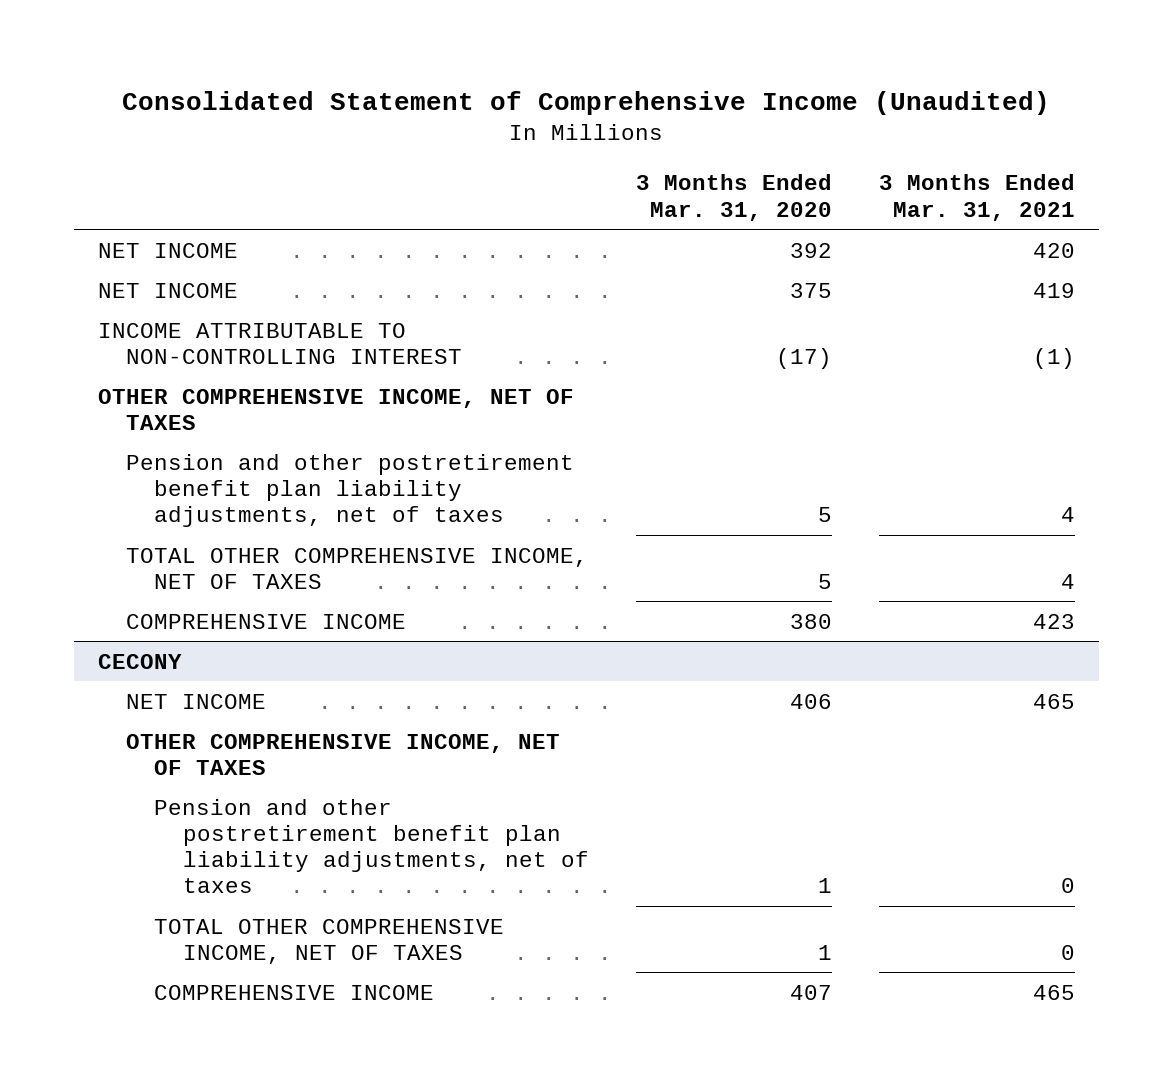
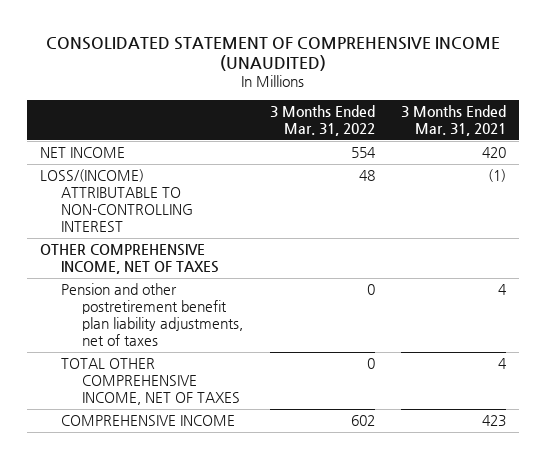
- Consolidated Statement of Comprehensive Income (Unaudited)
+ CONSOLIDATED STATEMENT OF COMPREHENSIVE INCOME (UNAUDITED)
- | 3 Months Ended Mar. 31, 2020 | 3 Months Ended Mar. 31, 2021
+ | 3 Months Ended Mar. 31, 2022 | 3 Months Ended Mar. 31, 2021
- NET INCOME | 375 | 419
- INCOME ATTRIBUTABLE TO NON-CONTROLLING INTEREST | (17) | (1)
+ LOSS/(INCOME) ATTRIBUTABLE TO NON-CONTROLLING INTEREST | 48 | (1)
- CECONY
- NET INCOME | 406 | 465
- OTHER COMPREHENSIVE INCOME, NET OF TAXES
- Pension and other postretirement benefit plan liability adjustments, net of taxes | 1 | 0
- TOTAL OTHER COMPREHENSIVE INCOME, NET OF TAXES | 1 | 0
- COMPREHENSIVE INCOME | 407 | 465

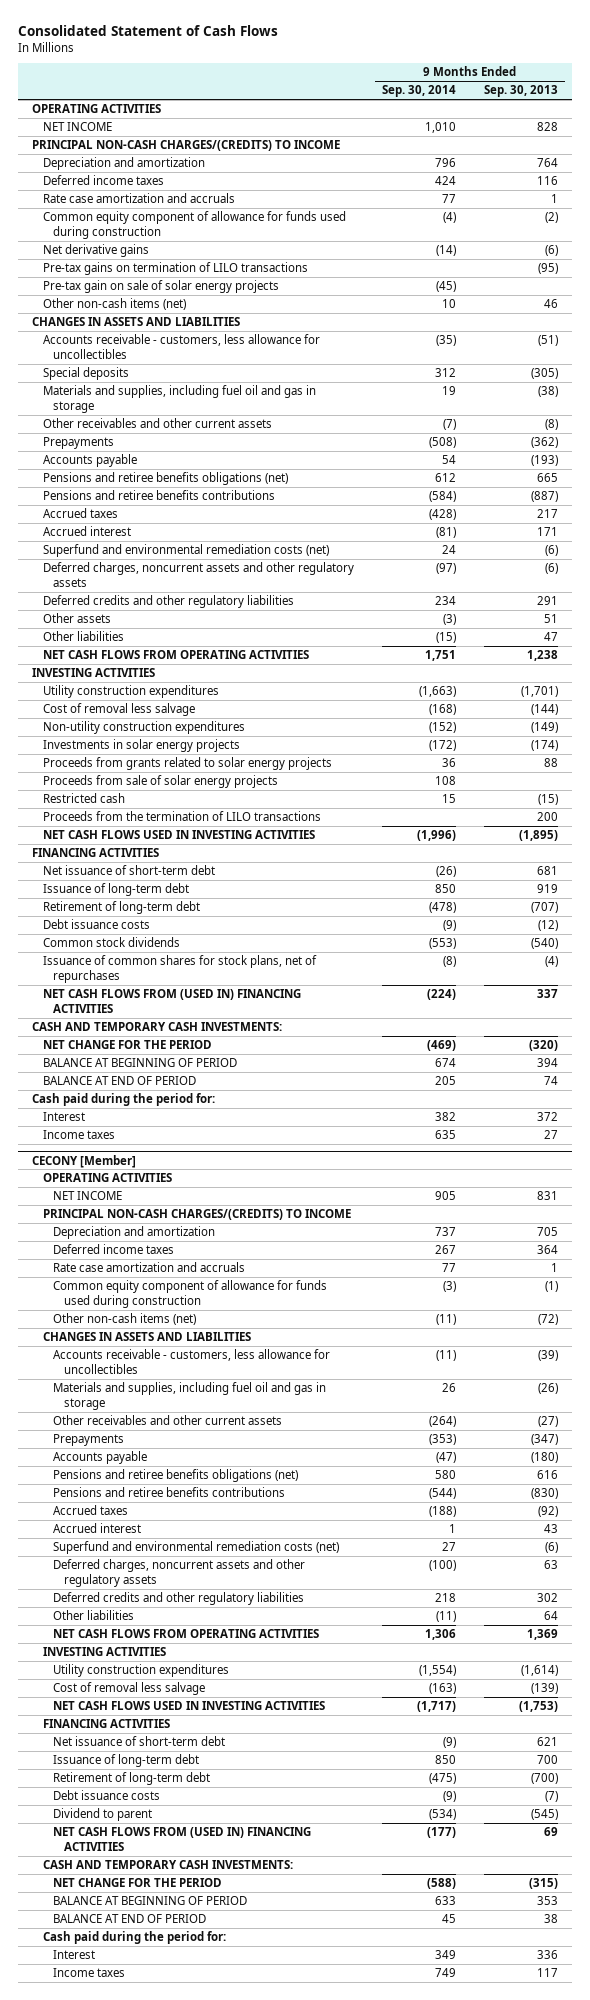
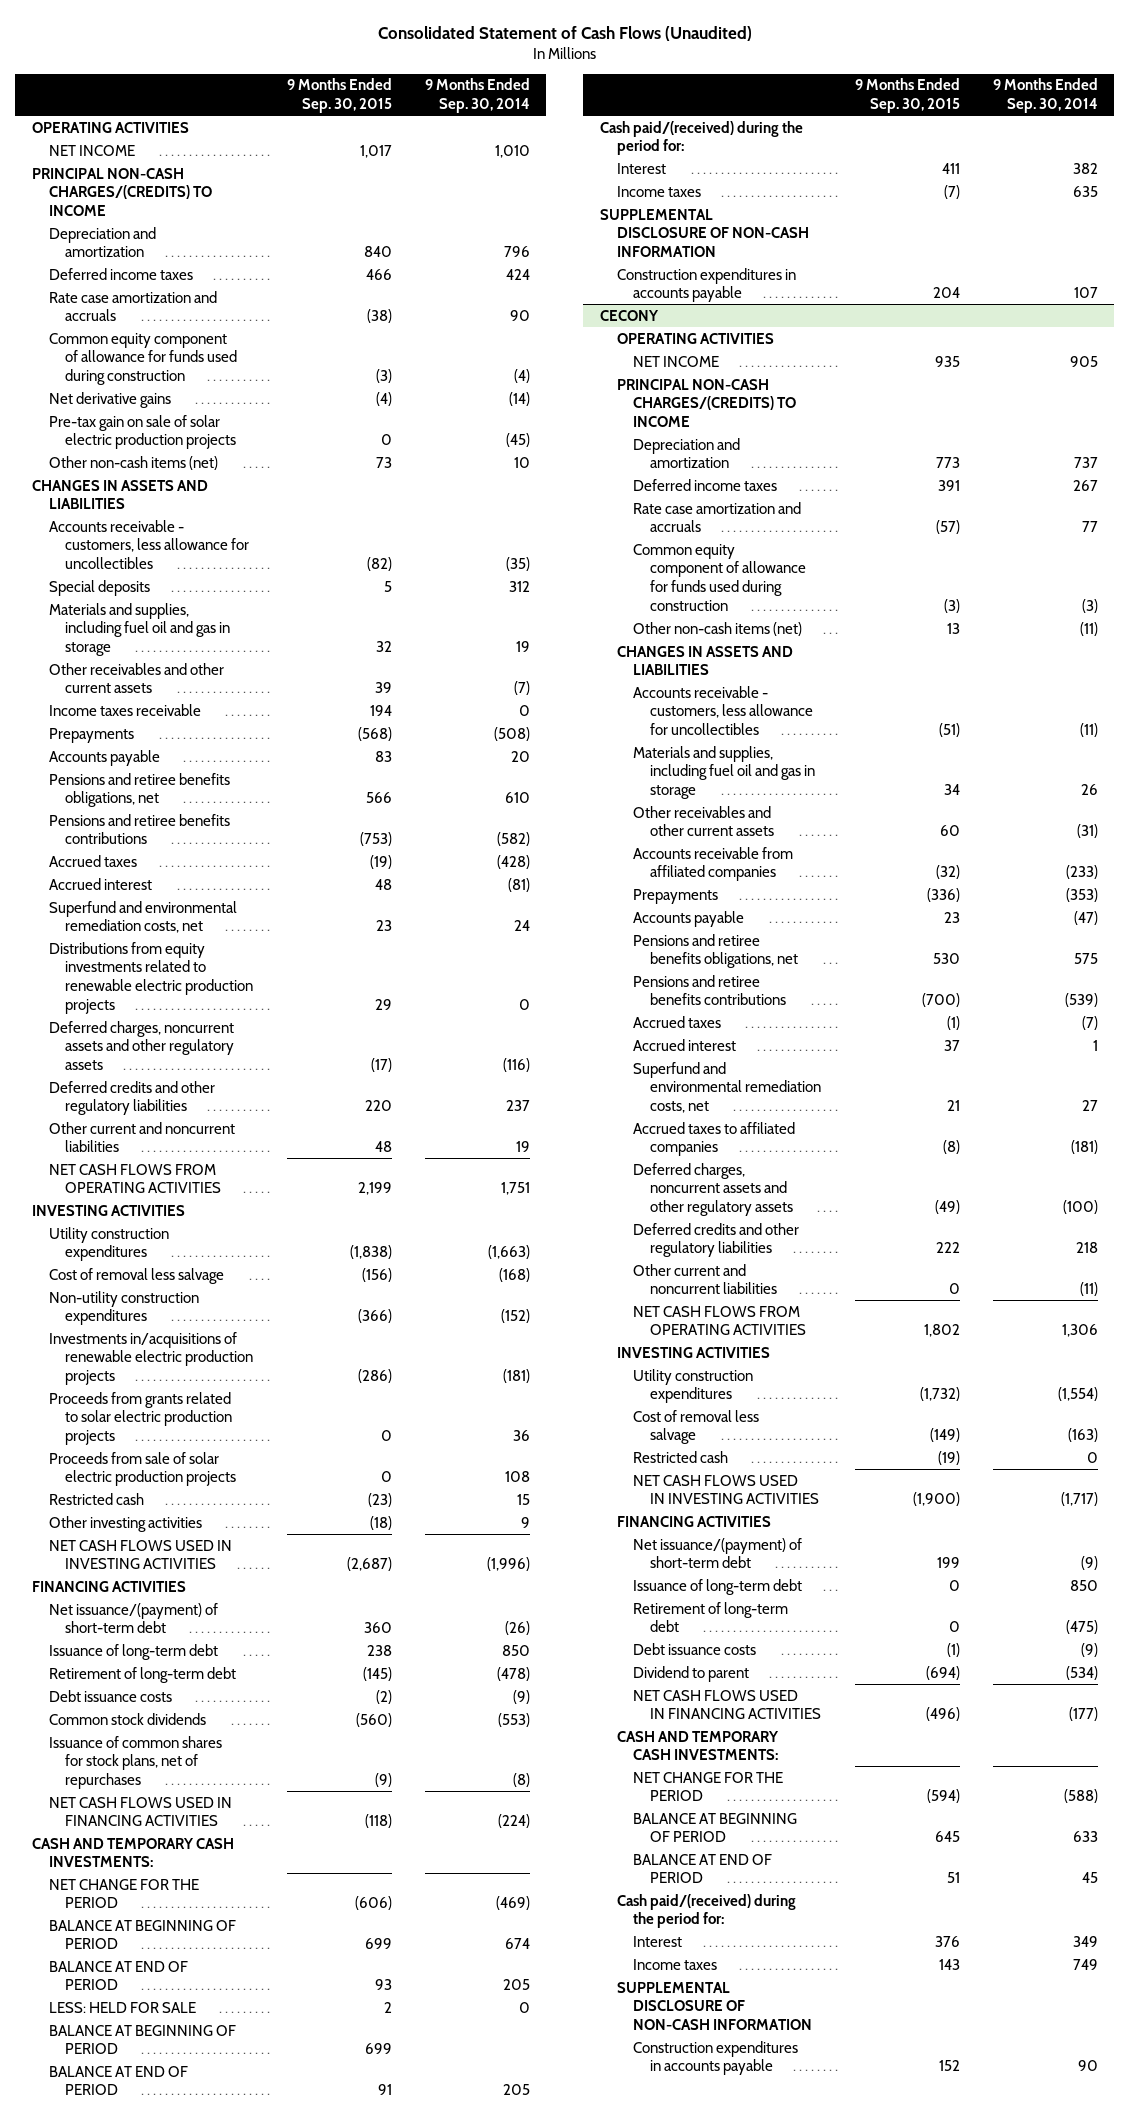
- Consolidated Statement of Cash Flows
+ Consolidated Statement of Cash Flows (Unaudited)
- | 9 Months Ended Sep. 30, 2014 | 9 Months Ended Sep. 30, 2013
+ | 9 Months Ended Sep. 30, 2015 | 9 Months Ended Sep. 30, 2014
- Rate case amortization and accruals | 77 | 1
+ Rate case amortization and accruals | (38) | 90
- Pre-tax gains on termination of LILO transactions | | (95)
- Pre-tax gain on sale of solar energy projects | (45) |
+ Pre-tax gain on sale of solar electric production projects | 0 | (45)
+ Income taxes receivable | 194 | 0
- Accounts payable | 54 | (193)
- Pensions and retiree benefits obligations (net) | 612 | 665
- Pensions and retiree benefits contributions | (584) | (887)
+ Accounts payable | 83 | 20
+ Pensions and retiree benefits obligations, net | 566 | 610
+ Pensions and retiree benefits contributions | (753) | (582)
- Superfund and environmental remediation costs (net) | 24 | (6)
- Deferred charges, noncurrent assets and other regulatory assets | (97) | (6)
- Deferred credits and other regulatory liabilities | 234 | 291
- Other assets | (3) | 51
- Other liabilities | (15) | 47
+ Superfund and environmental remediation costs, net | 23 | 24
+ Distributions from equity investments related to renewable electric production projects | 29 | 0
+ Deferred charges, noncurrent assets and other regulatory assets | (17) | (116)
+ Deferred credits and other regulatory liabilities | 220 | 237
+ Other current and noncurrent liabilities | 48 | 19
- Investments in solar energy projects | (172) | (174)
- Proceeds from grants related to solar energy projects | 36 | 88
- Proceeds from sale of solar energy projects | 108 |
+ Investments in/acquisitions of renewable electric production projects | (286) | (181)
+ Proceeds from grants related to solar electric production projects | 0 | 36
+ Proceeds from sale of solar electric production projects | 0 | 108
- Proceeds from the termination of LILO transactions | | 200
+ Other investing activities | (18) | 9
- Net issuance of short-term debt | (26) | 681
+ Net issuance/(payment) of short-term debt | 360 | (26)
- NET CASH FLOWS FROM (USED IN) FINANCING ACTIVITIES | (224) | 337
+ NET CASH FLOWS USED IN FINANCING ACTIVITIES | (118) | (224)
- Cash paid during the period for:
+ LESS: HELD FOR SALE | 2 | 0
+ BALANCE AT BEGINNING OF PERIOD | 699 |
+ BALANCE AT END OF PERIOD | 91 | 205
+ Cash paid/(received) during the period for:
- CECONY [Member]
+ SUPPLEMENTAL DISCLOSURE OF NON-CASH INFORMATION
+ Construction expenditures in accounts payable | 204 | 107
+ CECONY
- Other receivables and other current assets | (264) | (27)
+ Other receivables and other current assets | 60 | (31)
+ Accounts receivable from affiliated companies | (32) | (233)
- Pensions and retiree benefits obligations (net) | 580 | 616
- Pensions and retiree benefits contributions | (544) | (830)
- Accrued taxes | (188) | (92)
+ Pensions and retiree benefits obligations, net | 530 | 575
+ Pensions and retiree benefits contributions | (700) | (539)
+ Accrued taxes | (1) | (7)
- Superfund and environmental remediation costs (net) | 27 | (6)
+ Superfund and environmental remediation costs, net | 21 | 27
+ Accrued taxes to affiliated companies | (8) | (181)
- Other liabilities | (11) | 64
+ Other current and noncurrent liabilities | 0 | (11)
+ Restricted cash | (19) | 0
- Net issuance of short-term debt | (9) | 621
+ Net issuance/(payment) of short-term debt | 199 | (9)
- NET CASH FLOWS FROM (USED IN) FINANCING ACTIVITIES | (177) | 69
+ NET CASH FLOWS USED IN FINANCING ACTIVITIES | (496) | (177)
- Cash paid during the period for:
+ Cash paid/(received) during the period for:
+ SUPPLEMENTAL DISCLOSURE OF NON-CASH INFORMATION
+ Construction expenditures in accounts payable | 152 | 90

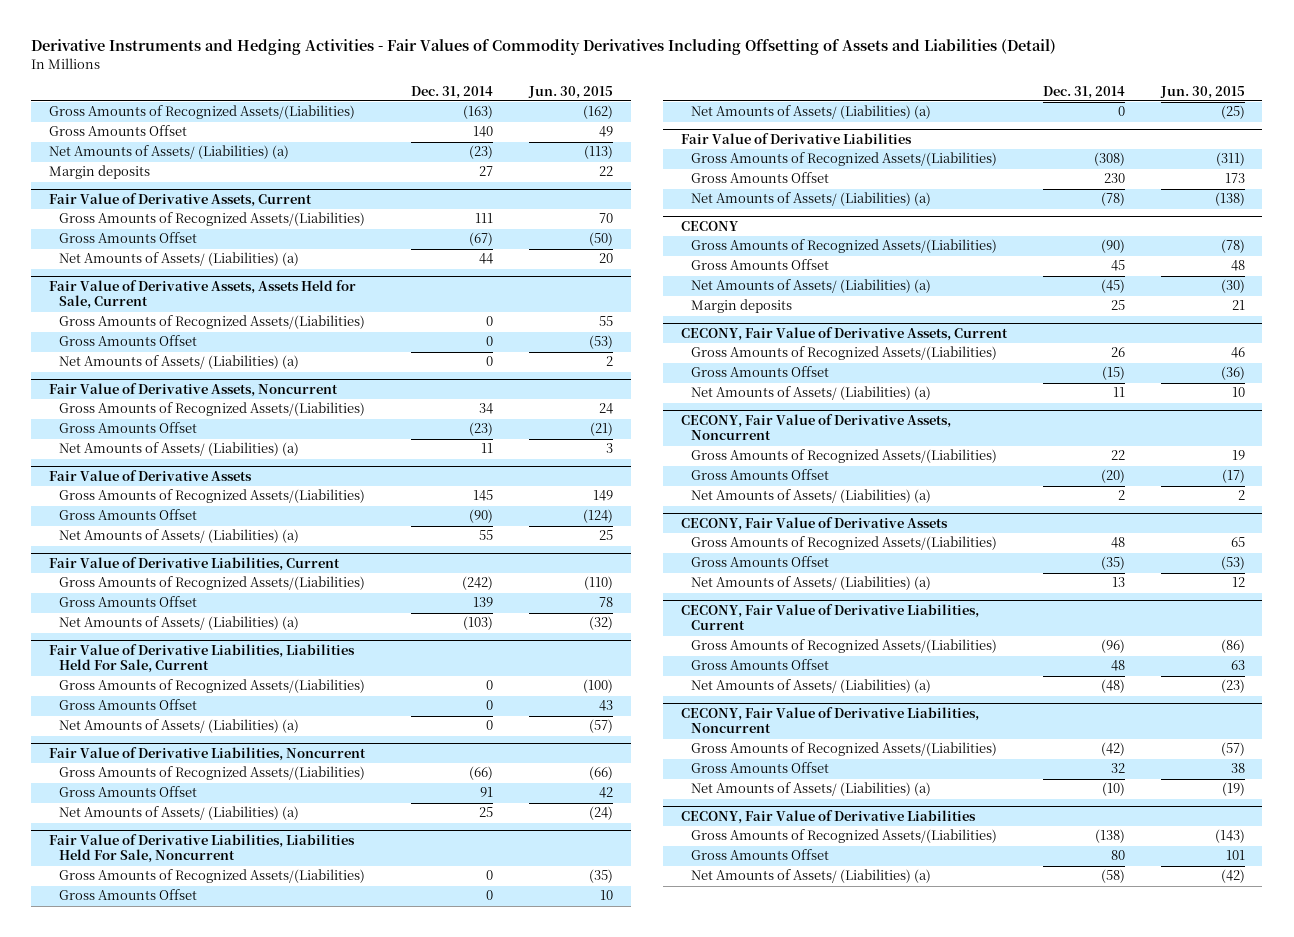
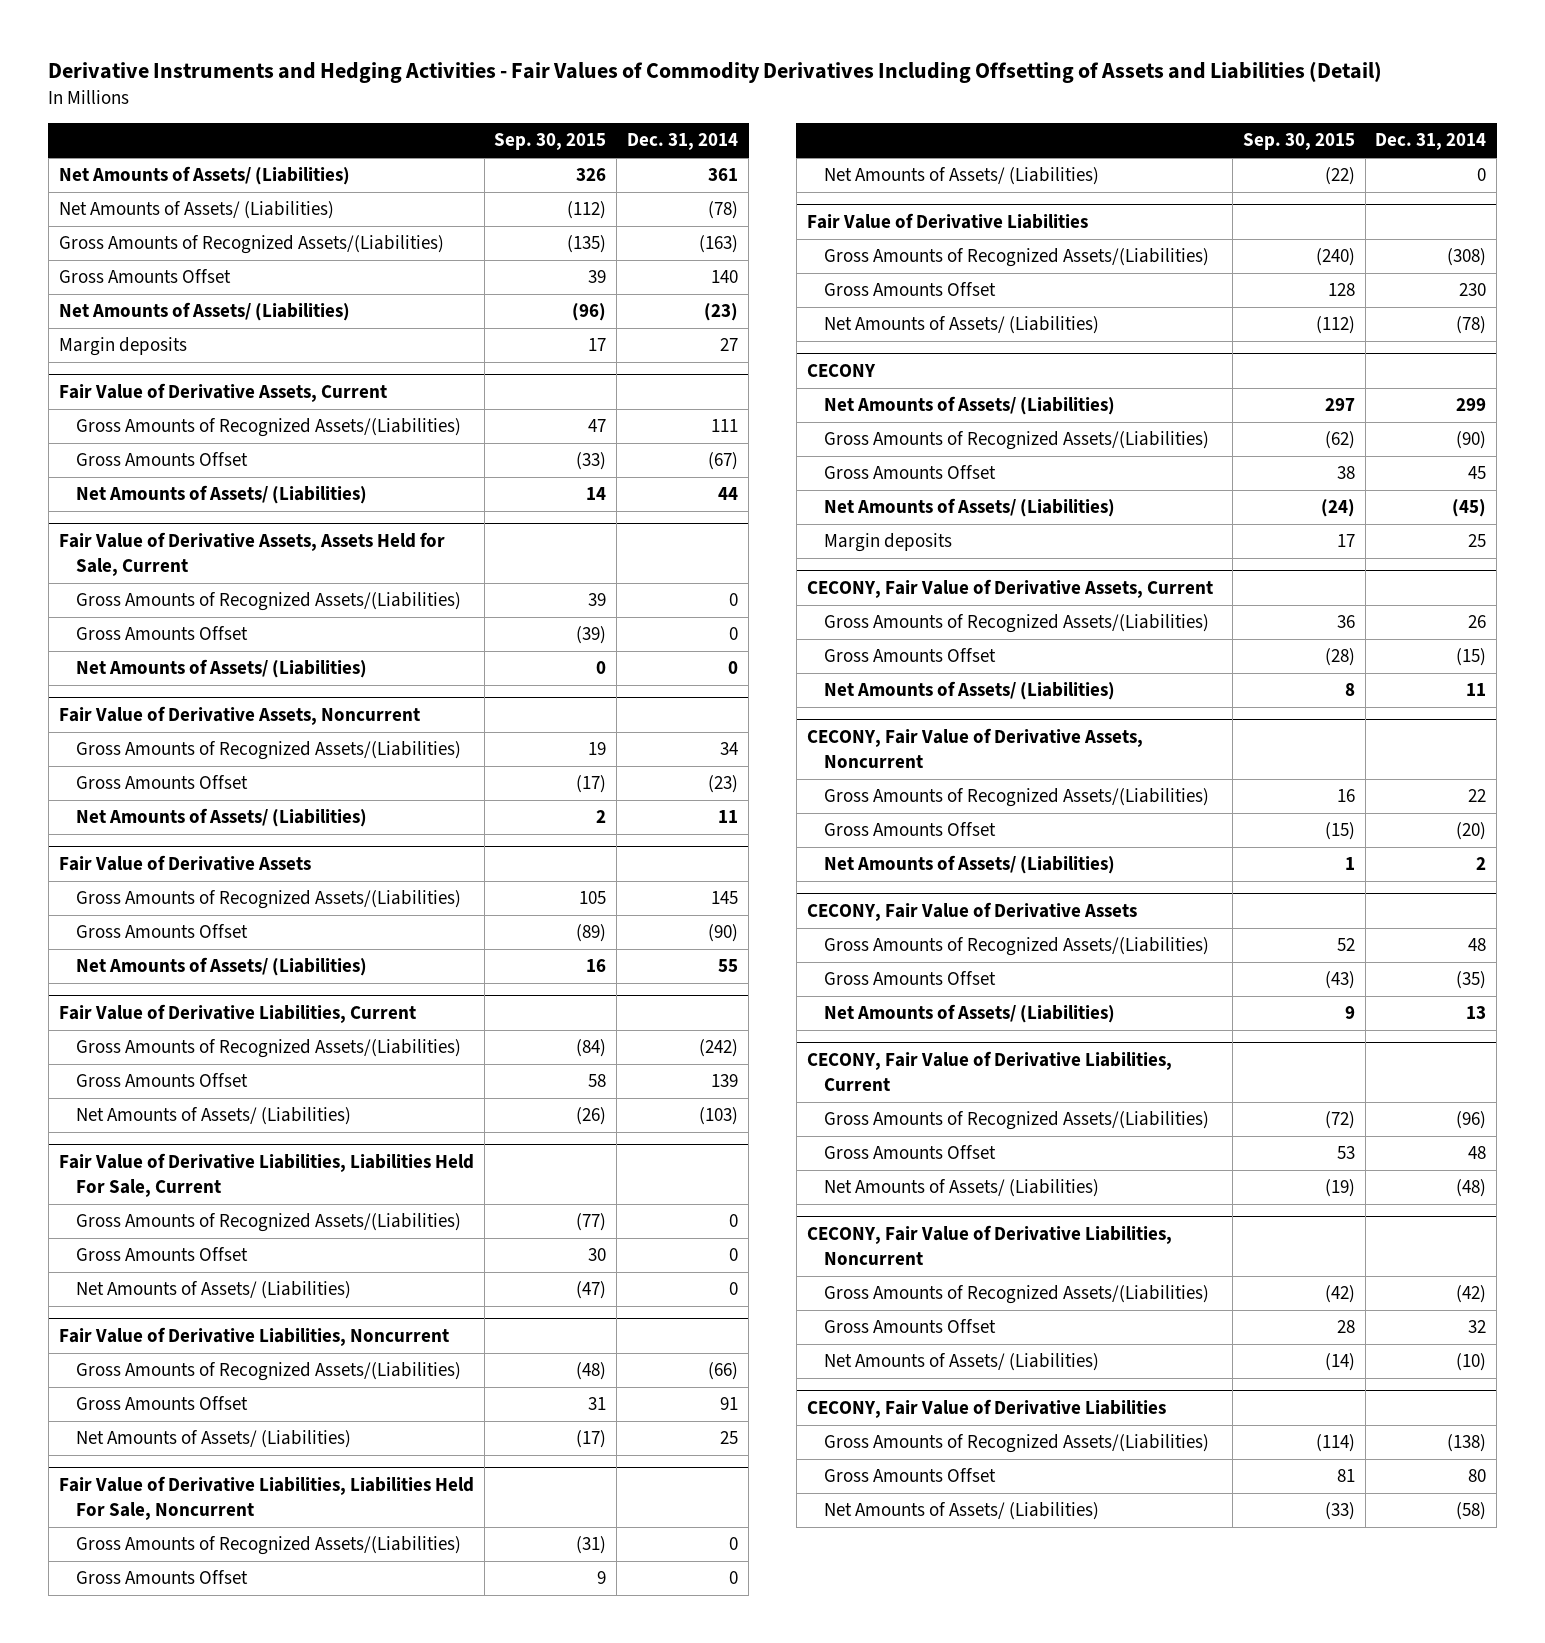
- | Dec. 31, 2014 | Jun. 30, 2015
+ | Sep. 30, 2015 | Dec. 31, 2014
+ Net Amounts of Assets/ (Liabilities) | 326 | 361
+ Net Amounts of Assets/ (Liabilities) | (112) | (78)
- Net Amounts of Assets/ (Liabilities) (a) | (23) | (113)
+ Net Amounts of Assets/ (Liabilities) | (96) | (23)
@ Fair Value of Derivative Assets, Current
- Net Amounts of Assets/ (Liabilities) (a) | 44 | 20
+ Net Amounts of Assets/ (Liabilities) | 14 | 44
@ Fair Value of Derivative Assets, Assets Held for Sale, Current
- Net Amounts of Assets/ (Liabilities) (a) | 0 | 2
+ Net Amounts of Assets/ (Liabilities) | 0 | 0
@ Fair Value of Derivative Assets, Noncurrent
- Net Amounts of Assets/ (Liabilities) (a) | 11 | 3
+ Net Amounts of Assets/ (Liabilities) | 2 | 11
@ Fair Value of Derivative Assets
- Net Amounts of Assets/ (Liabilities) (a) | 55 | 25
+ Net Amounts of Assets/ (Liabilities) | 16 | 55
@ Fair Value of Derivative Liabilities, Current
- Net Amounts of Assets/ (Liabilities) (a) | (103) | (32)
+ Net Amounts of Assets/ (Liabilities) | (26) | (103)
@ Fair Value of Derivative Liabilities, Liabilities Held For Sale, Current
- Net Amounts of Assets/ (Liabilities) (a) | 0 | (57)
+ Net Amounts of Assets/ (Liabilities) | (47) | 0
@ Fair Value of Derivative Liabilities, Noncurrent
- Net Amounts of Assets/ (Liabilities) (a) | 25 | (24)
+ Net Amounts of Assets/ (Liabilities) | (17) | 25
@ Fair Value of Derivative Liabilities, Liabilities Held For Sale, Noncurrent
- Net Amounts of Assets/ (Liabilities) (a) | 0 | (25)
+ Net Amounts of Assets/ (Liabilities) | (22) | 0
@ Fair Value of Derivative Liabilities
- Net Amounts of Assets/ (Liabilities) (a) | (78) | (138)
+ Net Amounts of Assets/ (Liabilities) | (112) | (78)
@ CECONY
+ Net Amounts of Assets/ (Liabilities) | 297 | 299
- Net Amounts of Assets/ (Liabilities) (a) | (45) | (30)
+ Net Amounts of Assets/ (Liabilities) | (24) | (45)
@ CECONY, Fair Value of Derivative Assets, Current
- Net Amounts of Assets/ (Liabilities) (a) | 11 | 10
+ Net Amounts of Assets/ (Liabilities) | 8 | 11
@ CECONY, Fair Value of Derivative Assets, Noncurrent
- Net Amounts of Assets/ (Liabilities) (a) | 2 | 2
+ Net Amounts of Assets/ (Liabilities) | 1 | 2
@ CECONY, Fair Value of Derivative Assets
- Net Amounts of Assets/ (Liabilities) (a) | 13 | 12
+ Net Amounts of Assets/ (Liabilities) | 9 | 13
@ CECONY, Fair Value of Derivative Liabilities, Current
- Net Amounts of Assets/ (Liabilities) (a) | (48) | (23)
+ Net Amounts of Assets/ (Liabilities) | (19) | (48)
@ CECONY, Fair Value of Derivative Liabilities, Noncurrent
- Net Amounts of Assets/ (Liabilities) (a) | (10) | (19)
+ Net Amounts of Assets/ (Liabilities) | (14) | (10)
@ CECONY, Fair Value of Derivative Liabilities
- Net Amounts of Assets/ (Liabilities) (a) | (58) | (42)
+ Net Amounts of Assets/ (Liabilities) | (33) | (58)

